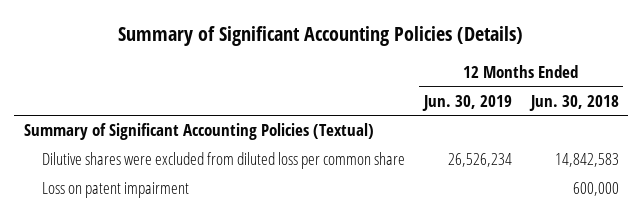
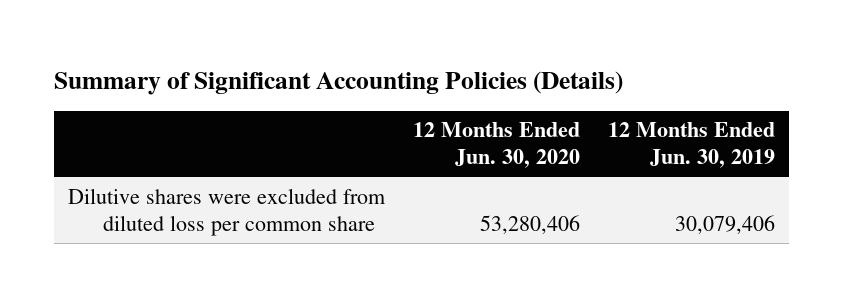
- | 12 Months Ended Jun. 30, 2019 | 12 Months Ended Jun. 30, 2018
+ | 12 Months Ended Jun. 30, 2020 | 12 Months Ended Jun. 30, 2019
- Summary of Significant Accounting Policies (Textual)
- Dilutive shares were excluded from diluted loss per common share | 26,526,234 | 14,842,583
- Loss on patent impairment | | 600,000
+ Dilutive shares were excluded from diluted loss per common share | 53,280,406 | 30,079,406

